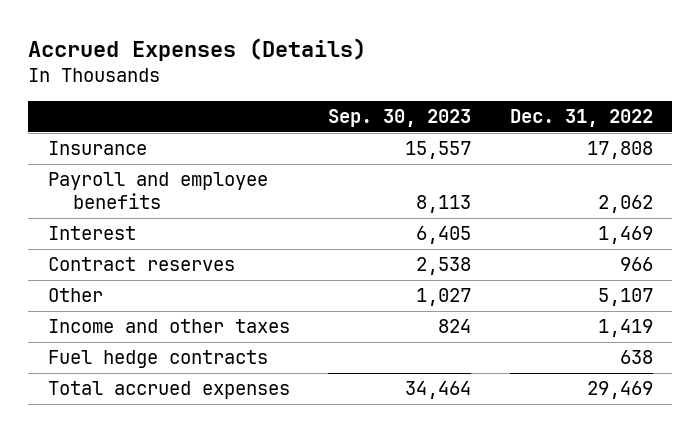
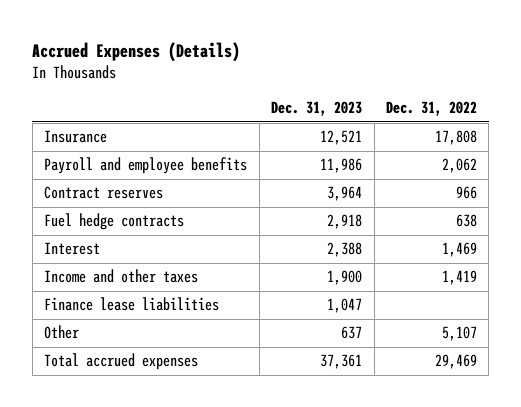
- | Sep. 30, 2023 | Dec. 31, 2022
+ | Dec. 31, 2023 | Dec. 31, 2022
moved down: Interest | 2,388 | 1,469
moved down: Income and other taxes | 1,900 | 1,419
+ Finance lease liabilities | 1,047 |
moved down: Other | 637 | 5,107

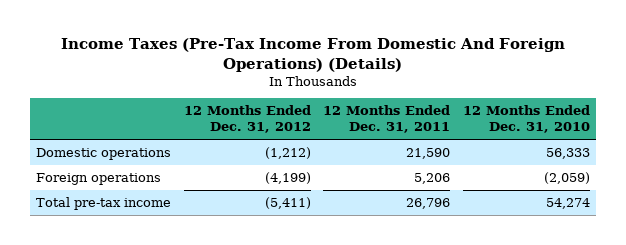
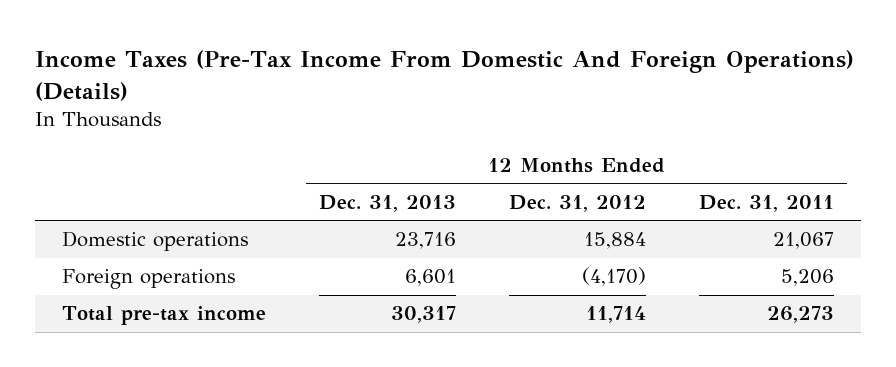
- | 12 Months Ended Dec. 31, 2012 | 12 Months Ended Dec. 31, 2011 | 12 Months Ended Dec. 31, 2010
+ | 12 Months Ended Dec. 31, 2013 | 12 Months Ended Dec. 31, 2012 | 12 Months Ended Dec. 31, 2011
- Domestic operations | (1,212) | 21,590 | 56,333
- Foreign operations | (4,199) | 5,206 | (2,059)
- Total pre-tax income | (5,411) | 26,796 | 54,274
+ Domestic operations | 23,716 | 15,884 | 21,067
+ Foreign operations | 6,601 | (4,170) | 5,206
+ Total pre-tax income | 30,317 | 11,714 | 26,273

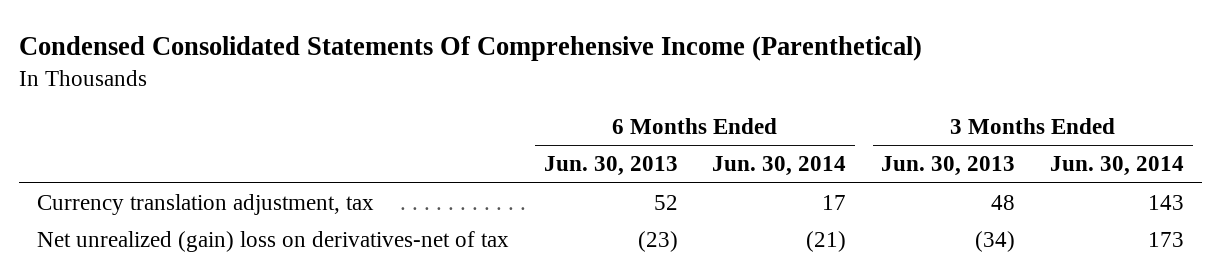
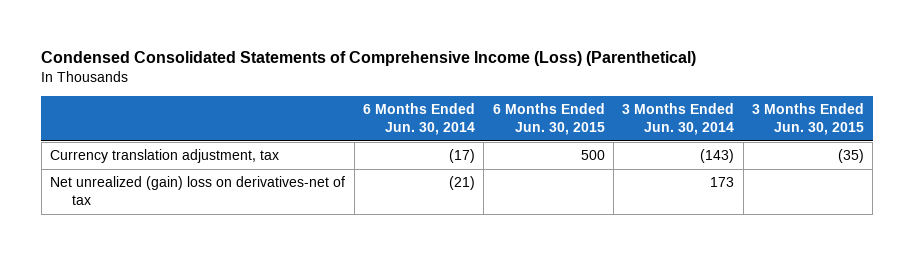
- Condensed Consolidated Statements Of Comprehensive Income (Parenthetical)
+ Condensed Consolidated Statements of Comprehensive Income (Loss) (Parenthetical)
- | 6 Months Ended Jun. 30, 2013 | 6 Months Ended Jun. 30, 2014 | 3 Months Ended Jun. 30, 2013 | 3 Months Ended Jun. 30, 2014
+ | 6 Months Ended Jun. 30, 2014 | 6 Months Ended Jun. 30, 2015 | 3 Months Ended Jun. 30, 2014 | 3 Months Ended Jun. 30, 2015
- Currency translation adjustment, tax | 52 | 17 | 48 | 143
+ Currency translation adjustment, tax | (17) | 500 | (143) | (35)

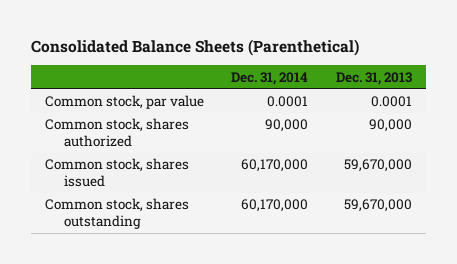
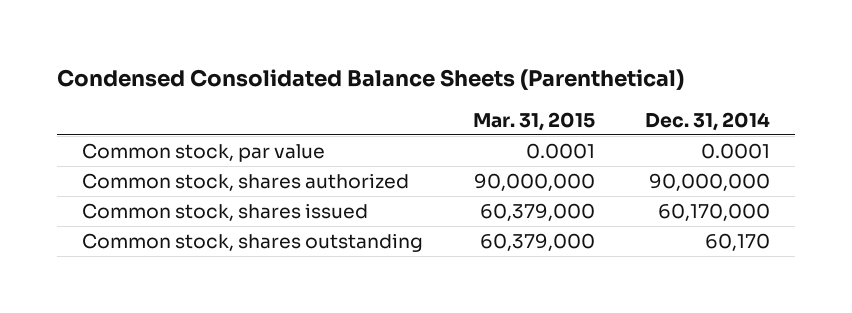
- Consolidated Balance Sheets (Parenthetical)
+ Condensed Consolidated Balance Sheets (Parenthetical)
- | Dec. 31, 2014 | Dec. 31, 2013
+ | Mar. 31, 2015 | Dec. 31, 2014
- Common stock, shares authorized | 90,000 | 90,000
+ Common stock, shares authorized | 90,000,000 | 90,000,000
- Common stock, shares outstanding | 60,170,000 | 59,670,000
+ Common stock, shares outstanding | 60,379,000 | 60,170

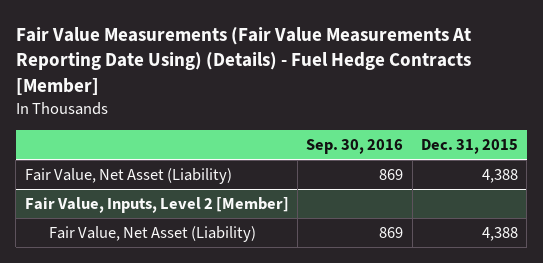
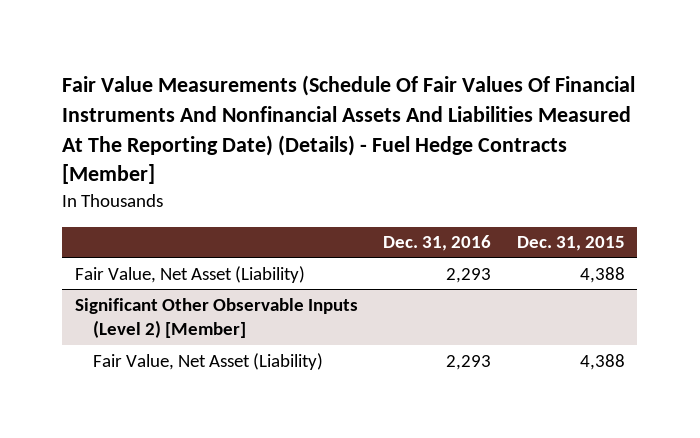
- Fair Value Measurements (Fair Value Measurements At Reporting Date Using) (Details) - Fuel Hedge Contracts [Member]
+ Fair Value Measurements (Schedule Of Fair Values Of Financial Instruments And Nonfinancial Assets And Liabilities Measured At The Reporting Date) (Details) - Fuel Hedge Contracts [Member]
- | Sep. 30, 2016 | Dec. 31, 2015
+ | Dec. 31, 2016 | Dec. 31, 2015
- Fair Value, Inputs, Level 2 [Member]
+ Significant Other Observable Inputs (Level 2) [Member]

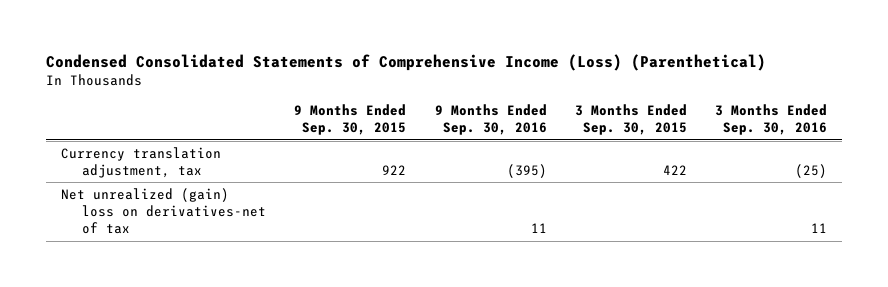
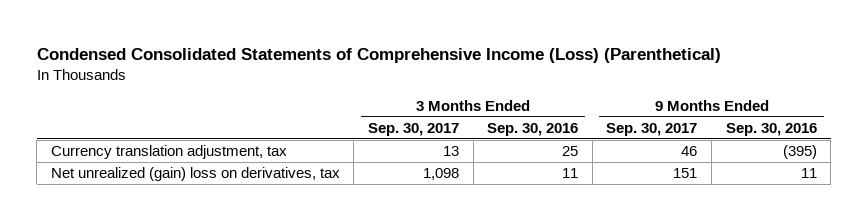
- | 9 Months Ended Sep. 30, 2015 | 9 Months Ended Sep. 30, 2016 | 3 Months Ended Sep. 30, 2015 | 3 Months Ended Sep. 30, 2016
+ | 3 Months Ended Sep. 30, 2017 | 3 Months Ended Sep. 30, 2016 | 9 Months Ended Sep. 30, 2017 | 9 Months Ended Sep. 30, 2016
- Currency translation adjustment, tax | 922 | (395) | 422 | (25)
- Net unrealized (gain) loss on derivatives-net of tax | | 11 | | 11
+ Currency translation adjustment, tax | 13 | 25 | 46 | (395)
+ Net unrealized (gain) loss on derivatives, tax | 1,098 | 11 | 151 | 11

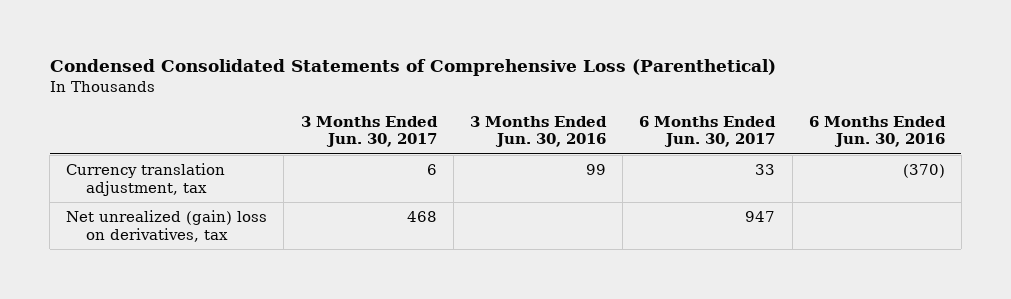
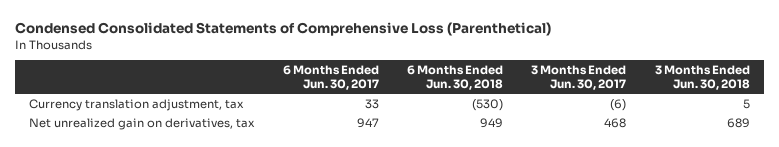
- | 3 Months Ended Jun. 30, 2017 | 3 Months Ended Jun. 30, 2016 | 6 Months Ended Jun. 30, 2017 | 6 Months Ended Jun. 30, 2016
+ | 6 Months Ended Jun. 30, 2017 | 6 Months Ended Jun. 30, 2018 | 3 Months Ended Jun. 30, 2017 | 3 Months Ended Jun. 30, 2018
- Currency translation adjustment, tax | 6 | 99 | 33 | (370)
- Net unrealized (gain) loss on derivatives, tax | 468 | | 947 |
+ Currency translation adjustment, tax | 33 | (530) | (6) | 5
+ Net unrealized gain on derivatives, tax | 947 | 949 | 468 | 689

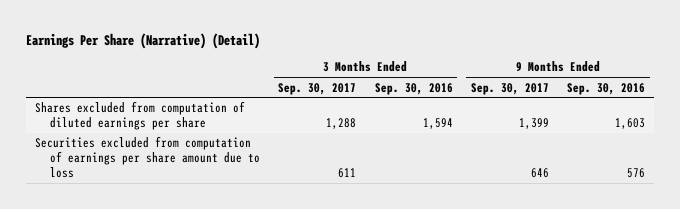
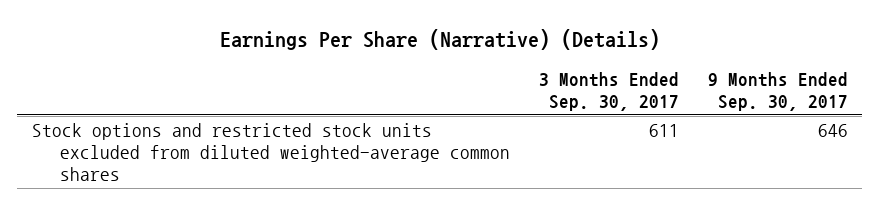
- Earnings Per Share (Narrative) (Detail)
+ Earnings Per Share (Narrative) (Details)
- | 3 Months Ended Sep. 30, 2017 | 3 Months Ended Sep. 30, 2016 | 9 Months Ended Sep. 30, 2017 | 9 Months Ended Sep. 30, 2016
+ | 3 Months Ended Sep. 30, 2017 | 9 Months Ended Sep. 30, 2017
- Shares excluded from computation of diluted earnings per share | 1,288 | 1,594 | 1,399 | 1,603
- Securities excluded from computation of earnings per share amount due to loss | 611 | | 646 | 576
+ Stock options and restricted stock units excluded from diluted weighted-average common shares | 611 | 646

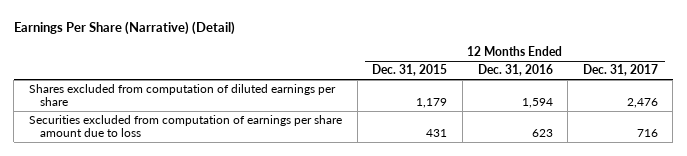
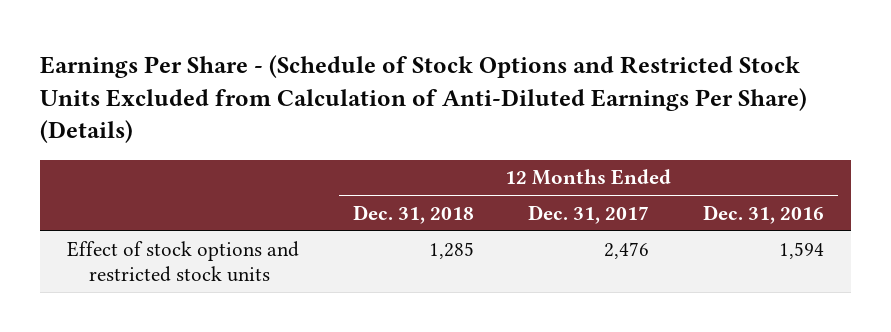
- Earnings Per Share (Narrative) (Detail)
+ Earnings Per Share - (Schedule of Stock Options and Restricted Stock Units Excluded from Calculation of Anti-Diluted Earnings Per Share) (Details)
- | 12 Months Ended Dec. 31, 2015 | 12 Months Ended Dec. 31, 2016 | 12 Months Ended Dec. 31, 2017
+ | 12 Months Ended Dec. 31, 2018 | 12 Months Ended Dec. 31, 2017 | 12 Months Ended Dec. 31, 2016
- Shares excluded from computation of diluted earnings per share | 1,179 | 1,594 | 2,476
- Securities excluded from computation of earnings per share amount due to loss | 431 | 623 | 716
+ Effect of stock options and restricted stock units | 1,285 | 2,476 | 1,594

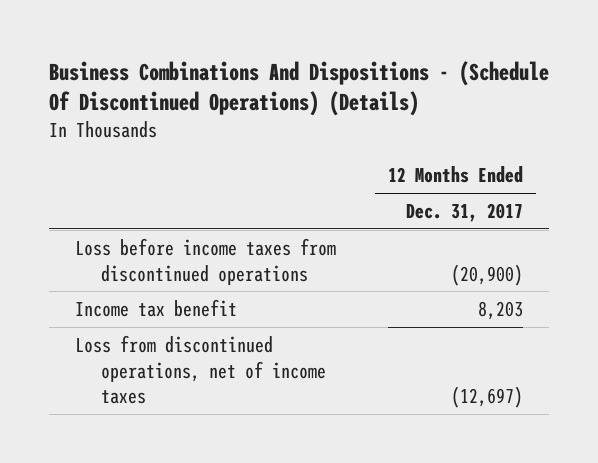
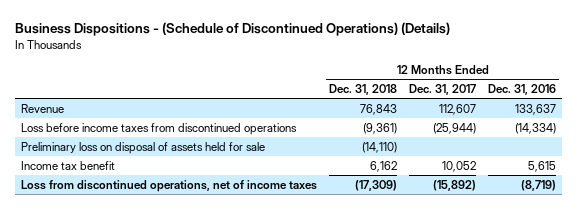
- Business Combinations And Dispositions - (Schedule Of Discontinued Operations) (Details)
+ Business Dispositions - (Schedule of Discontinued Operations) (Details)
- | 12 Months Ended Dec. 31, 2017
+ | 12 Months Ended Dec. 31, 2018 | 12 Months Ended Dec. 31, 2017 | 12 Months Ended Dec. 31, 2016
- Loss before income taxes from discontinued operations | (20,900)
- Income tax benefit | 8,203
- Loss from discontinued operations, net of income taxes | (12,697)
+ Revenue | 76,843 | 112,607 | 133,637
+ Loss before income taxes from discontinued operations | (9,361) | (25,944) | (14,334)
+ Preliminary loss on disposal of assets held for sale | (14,110) | |
+ Income tax benefit | 6,162 | 10,052 | 5,615
+ Loss from discontinued operations, net of income taxes | (17,309) | (15,892) | (8,719)

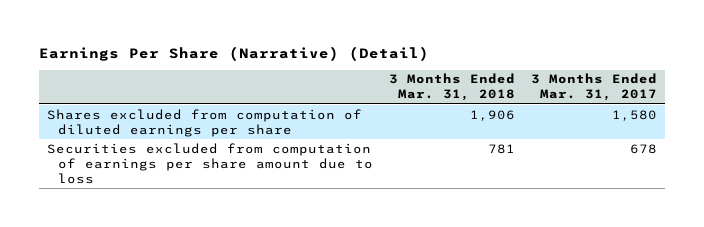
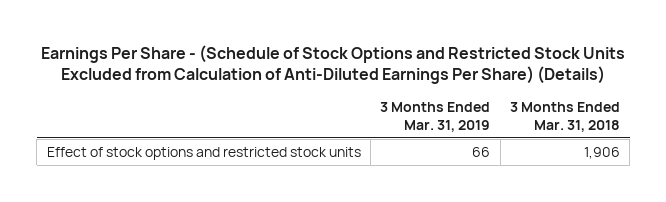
- Earnings Per Share (Narrative) (Detail)
+ Earnings Per Share - (Schedule of Stock Options and Restricted Stock Units Excluded from Calculation of Anti-Diluted Earnings Per Share) (Details)
- | 3 Months Ended Mar. 31, 2018 | 3 Months Ended Mar. 31, 2017
+ | 3 Months Ended Mar. 31, 2019 | 3 Months Ended Mar. 31, 2018
- Shares excluded from computation of diluted earnings per share | 1,906 | 1,580
- Securities excluded from computation of earnings per share amount due to loss | 781 | 678
+ Effect of stock options and restricted stock units | 66 | 1,906

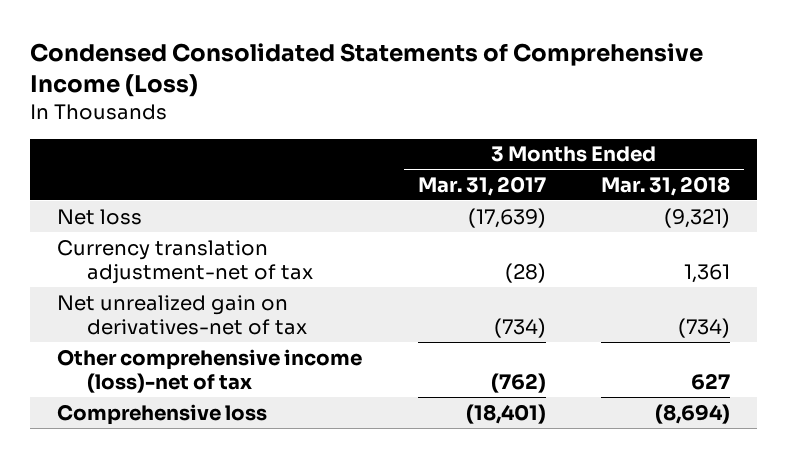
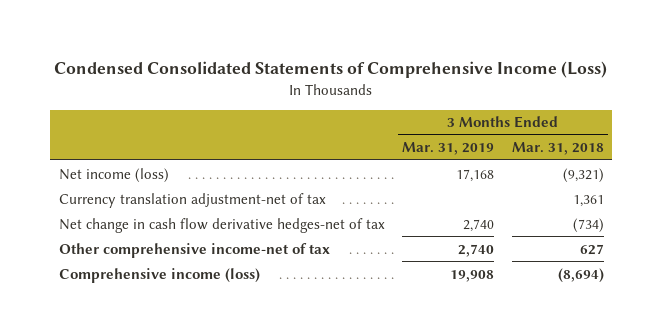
- | 3 Months Ended Mar. 31, 2017 | 3 Months Ended Mar. 31, 2018
+ | 3 Months Ended Mar. 31, 2019 | 3 Months Ended Mar. 31, 2018
- Net loss | (17,639) | (9,321)
+ Net income (loss) | 17,168 | (9,321)
- Net unrealized gain on derivatives-net of tax | (734) | (734)
- Other comprehensive income (loss)-net of tax | (762) | 627
- Comprehensive loss | (18,401) | (8,694)
+ Net change in cash flow derivative hedges-net of tax | 2,740 | (734)
+ Other comprehensive income-net of tax | 2,740 | 627
+ Comprehensive income (loss) | 19,908 | (8,694)

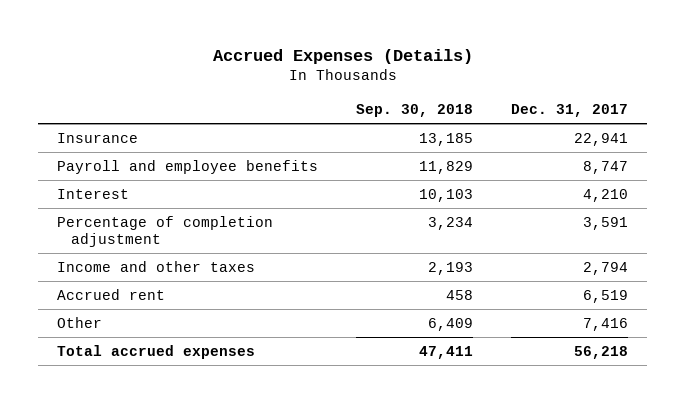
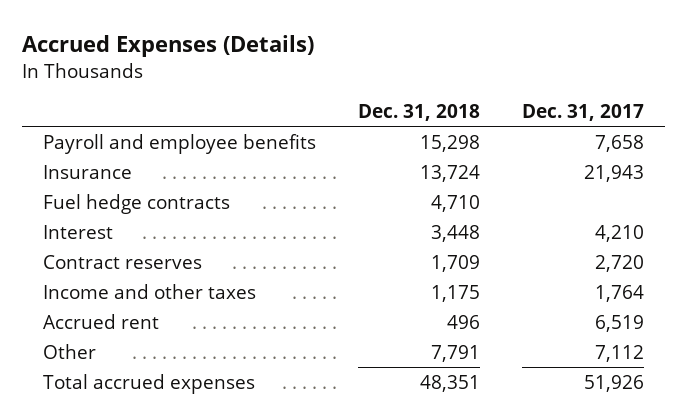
- | Sep. 30, 2018 | Dec. 31, 2017
+ | Dec. 31, 2018 | Dec. 31, 2017
- Insurance | 13,185 | 22,941
- Payroll and employee benefits | 11,829 | 8,747
+ Payroll and employee benefits | 15,298 | 7,658
+ Insurance | 13,724 | 21,943
+ Fuel hedge contracts | 4,710 |
- Percentage of completion adjustment | 3,234 | 3,591
- Income and other taxes | 2,193 | 2,794
+ Contract reserves | 1,709 | 2,720
+ Income and other taxes | 1,175 | 1,764
- Other | 6,409 | 7,416
- Total accrued expenses | 47,411 | 56,218
+ Other | 7,791 | 7,112
+ Total accrued expenses | 48,351 | 51,926

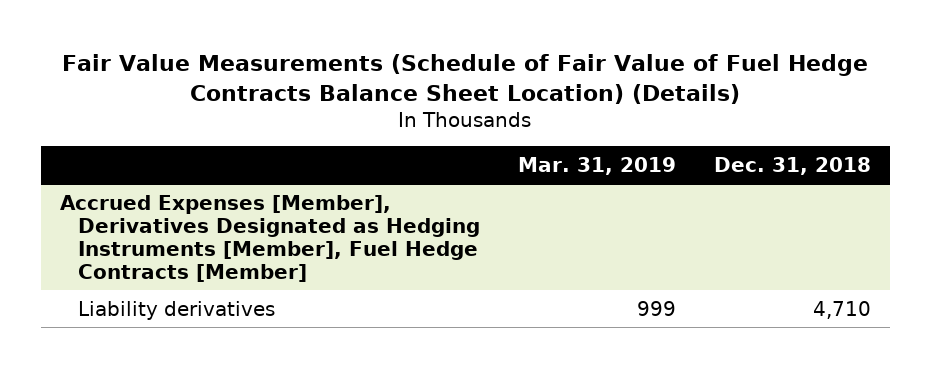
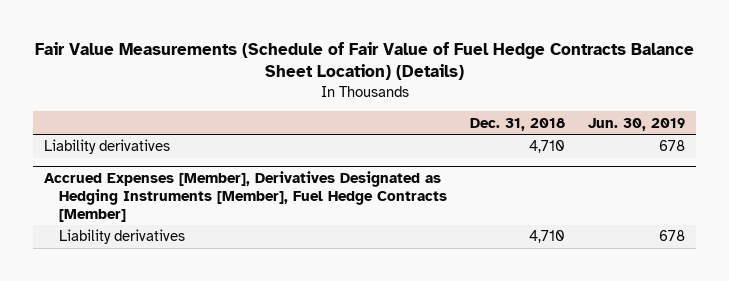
- | Mar. 31, 2019 | Dec. 31, 2018
+ | Dec. 31, 2018 | Jun. 30, 2019
+ Liability derivatives | 4,710 | 678

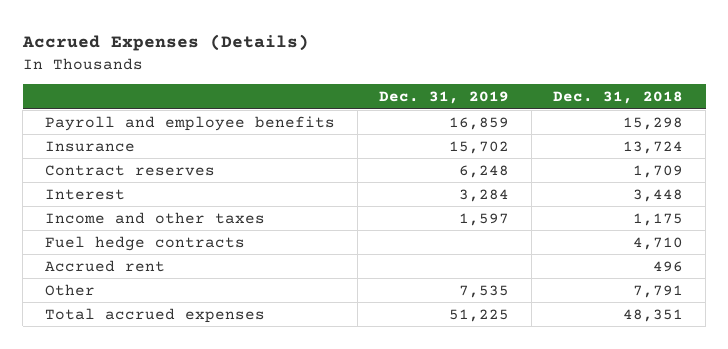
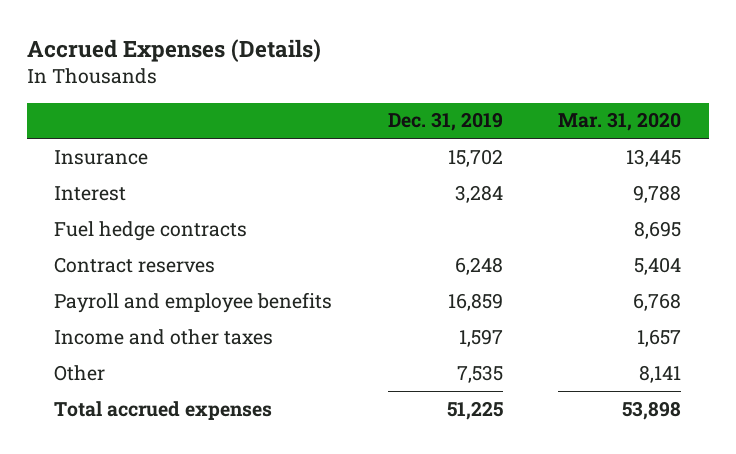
- | Dec. 31, 2019 | Dec. 31, 2018
+ | Dec. 31, 2019 | Mar. 31, 2020
- Accrued rent | | 496
moved down: Contract reserves | 6,248 | 5,404
moved down: Payroll and employee benefits | 16,859 | 6,768
moved down: Income and other taxes | 1,597 | 1,657

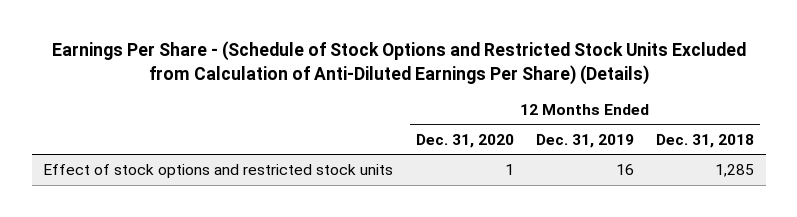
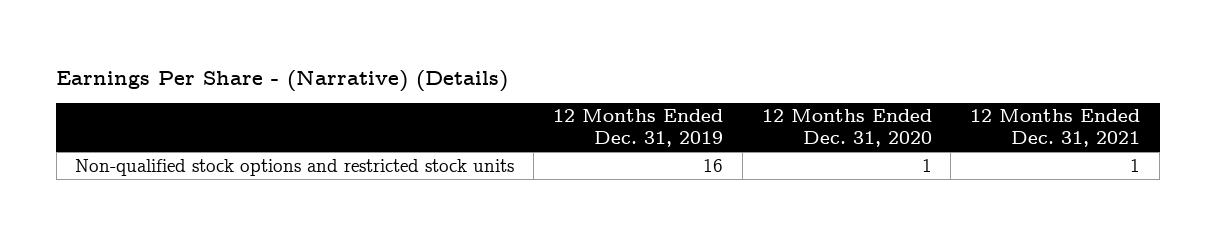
- Earnings Per Share - (Schedule of Stock Options and Restricted Stock Units Excluded from Calculation of Anti-Diluted Earnings Per Share) (Details)
+ Earnings Per Share - (Narrative) (Details)
- | 12 Months Ended Dec. 31, 2020 | 12 Months Ended Dec. 31, 2019 | 12 Months Ended Dec. 31, 2018
+ | 12 Months Ended Dec. 31, 2019 | 12 Months Ended Dec. 31, 2020 | 12 Months Ended Dec. 31, 2021
- Effect of stock options and restricted stock units | 1 | 16 | 1,285
+ Non-qualified stock options and restricted stock units | 16 | 1 | 1

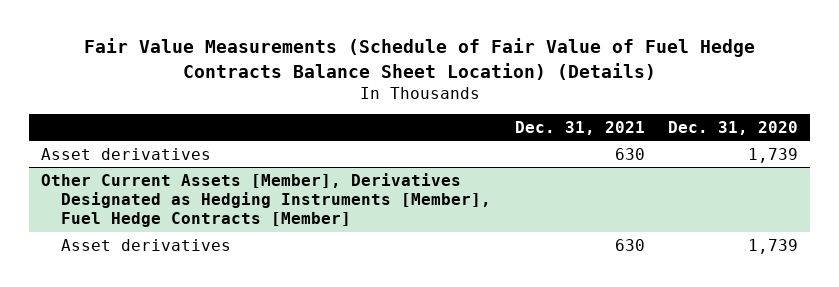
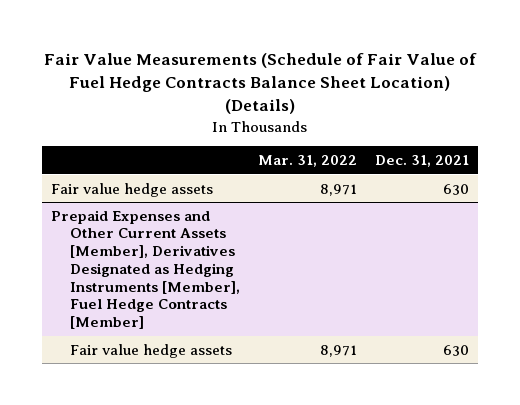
- | Dec. 31, 2021 | Dec. 31, 2020
+ | Mar. 31, 2022 | Dec. 31, 2021
- Asset derivatives | 630 | 1,739
- Other Current Assets [Member], Derivatives Designated as Hedging Instruments [Member], Fuel Hedge Contracts [Member]
- Asset derivatives | 630 | 1,739
+ Fair value hedge assets | 8,971 | 630
+ Prepaid Expenses and Other Current Assets [Member], Derivatives Designated as Hedging Instruments [Member], Fuel Hedge Contracts [Member]
+ Fair value hedge assets | 8,971 | 630

